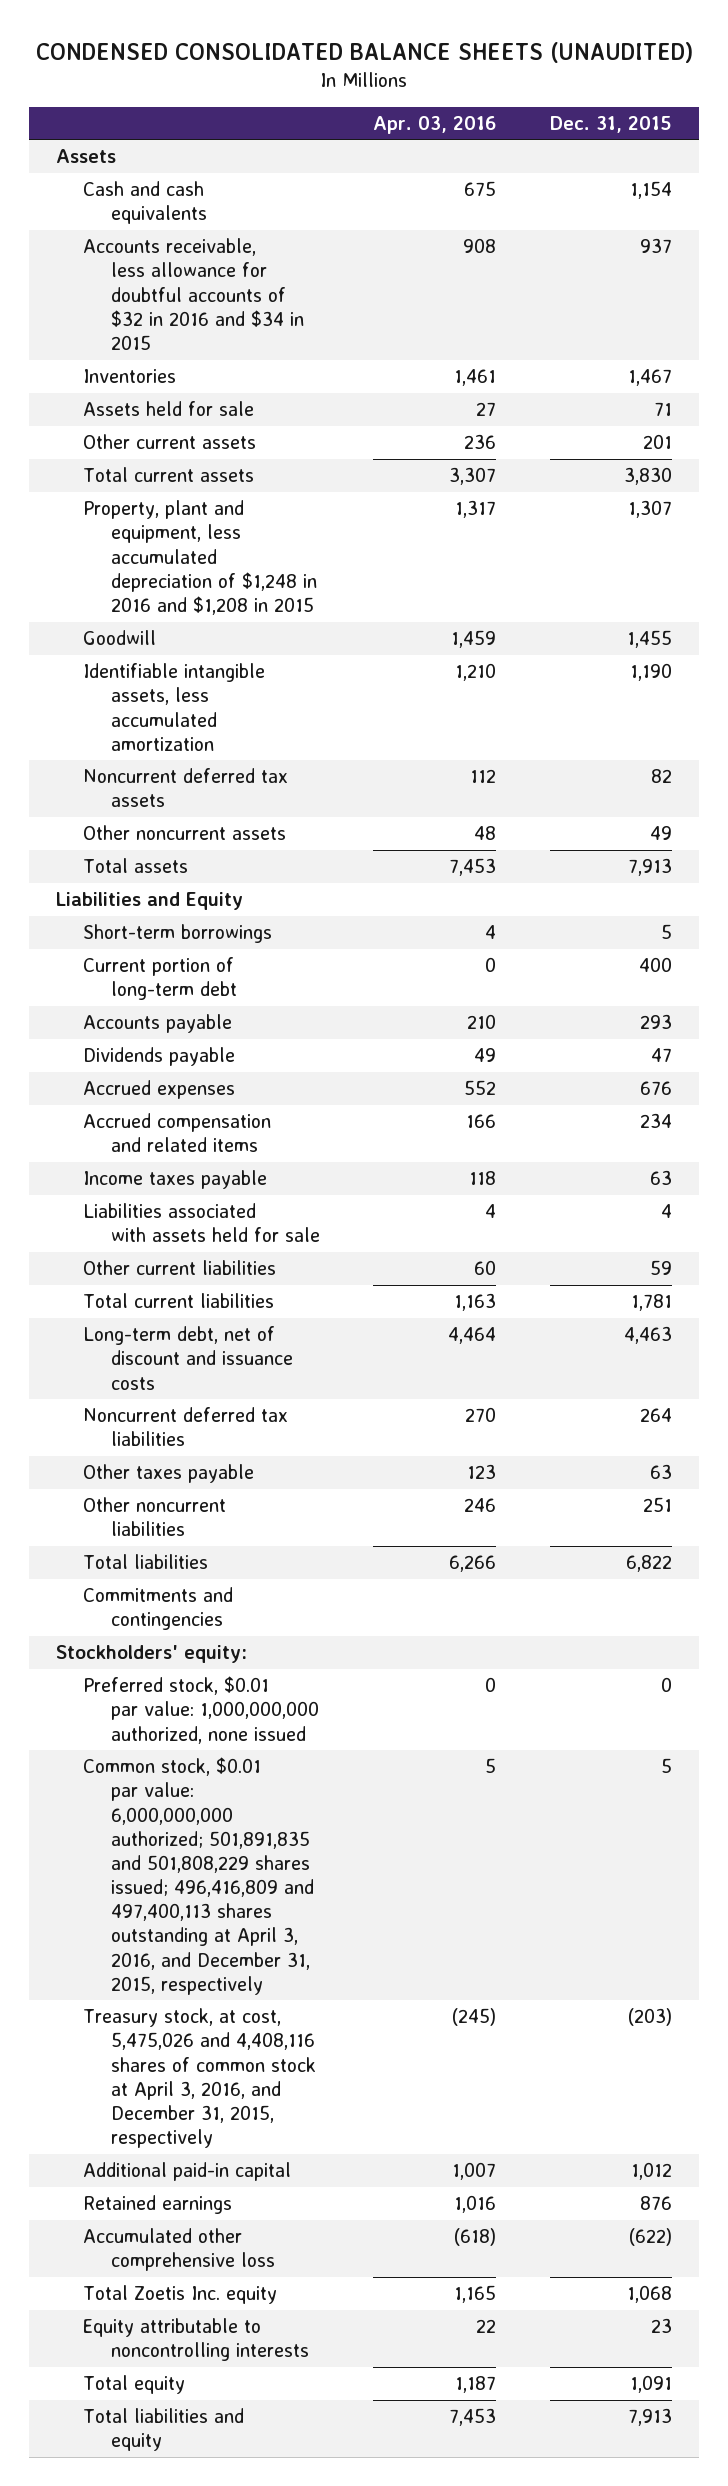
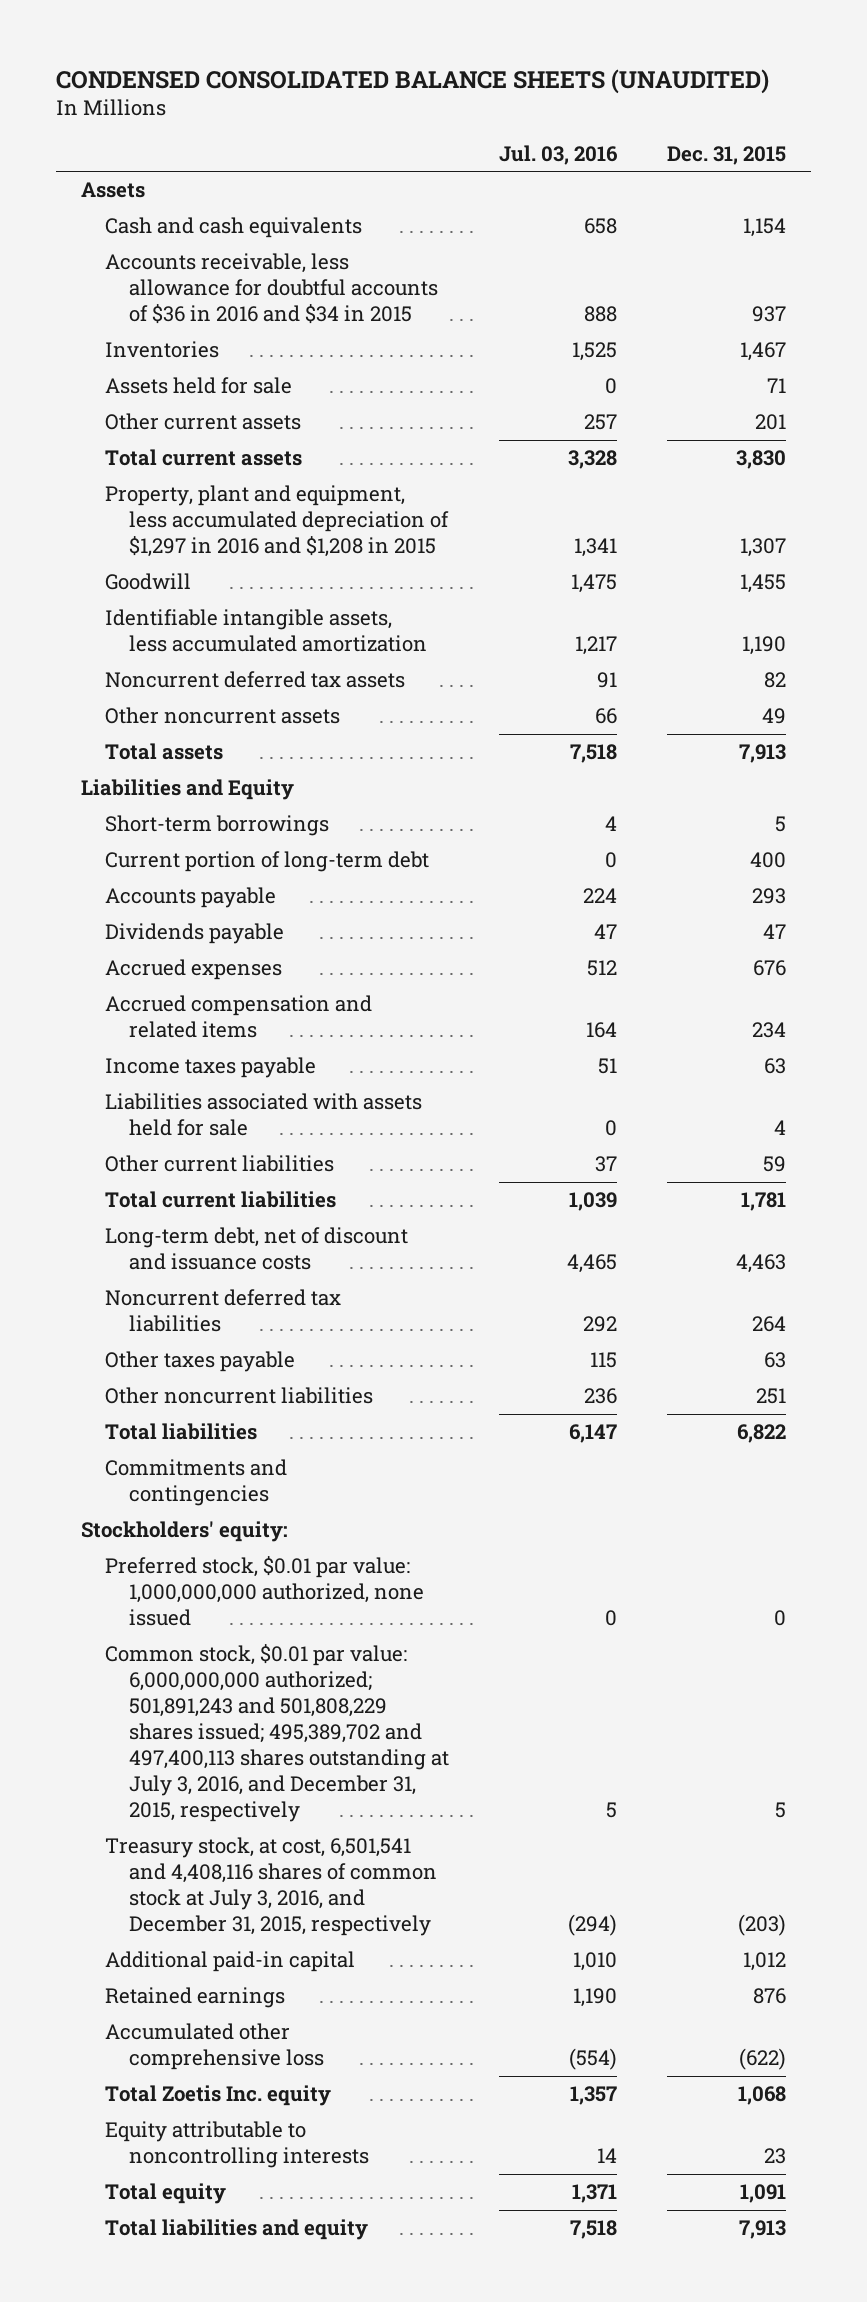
- | Apr. 03, 2016 | Dec. 31, 2015
+ | Jul. 03, 2016 | Dec. 31, 2015
- Accounts receivable, less allowance for doubtful accounts of $32 in 2016 and $34 in 2015 | 908 | 937
+ Accounts receivable, less allowance for doubtful accounts of $36 in 2016 and $34 in 2015 | 888 | 937
- Property, plant and equipment, less accumulated depreciation of $1,248 in 2016 and $1,208 in 2015 | 1,317 | 1,307
+ Property, plant and equipment, less accumulated depreciation of $1,297 in 2016 and $1,208 in 2015 | 1,341 | 1,307
- Common stock, $0.01 par value: 6,000,000,000 authorized; 501,891,835 and 501,808,229 shares issued; 496,416,809 and 497,400,113 shares outstanding at April 3, 2016, and December 31, 2015, respectively | 5 | 5
- Treasury stock, at cost, 5,475,026 and 4,408,116 shares of common stock at April 3, 2016, and December 31, 2015, respectively | (245) | (203)
+ Common stock, $0.01 par value: 6,000,000,000 authorized; 501,891,243 and 501,808,229 shares issued; 495,389,702 and 497,400,113 shares outstanding at July 3, 2016, and December 31, 2015, respectively | 5 | 5
+ Treasury stock, at cost, 6,501,541 and 4,408,116 shares of common stock at July 3, 2016, and December 31, 2015, respectively | (294) | (203)

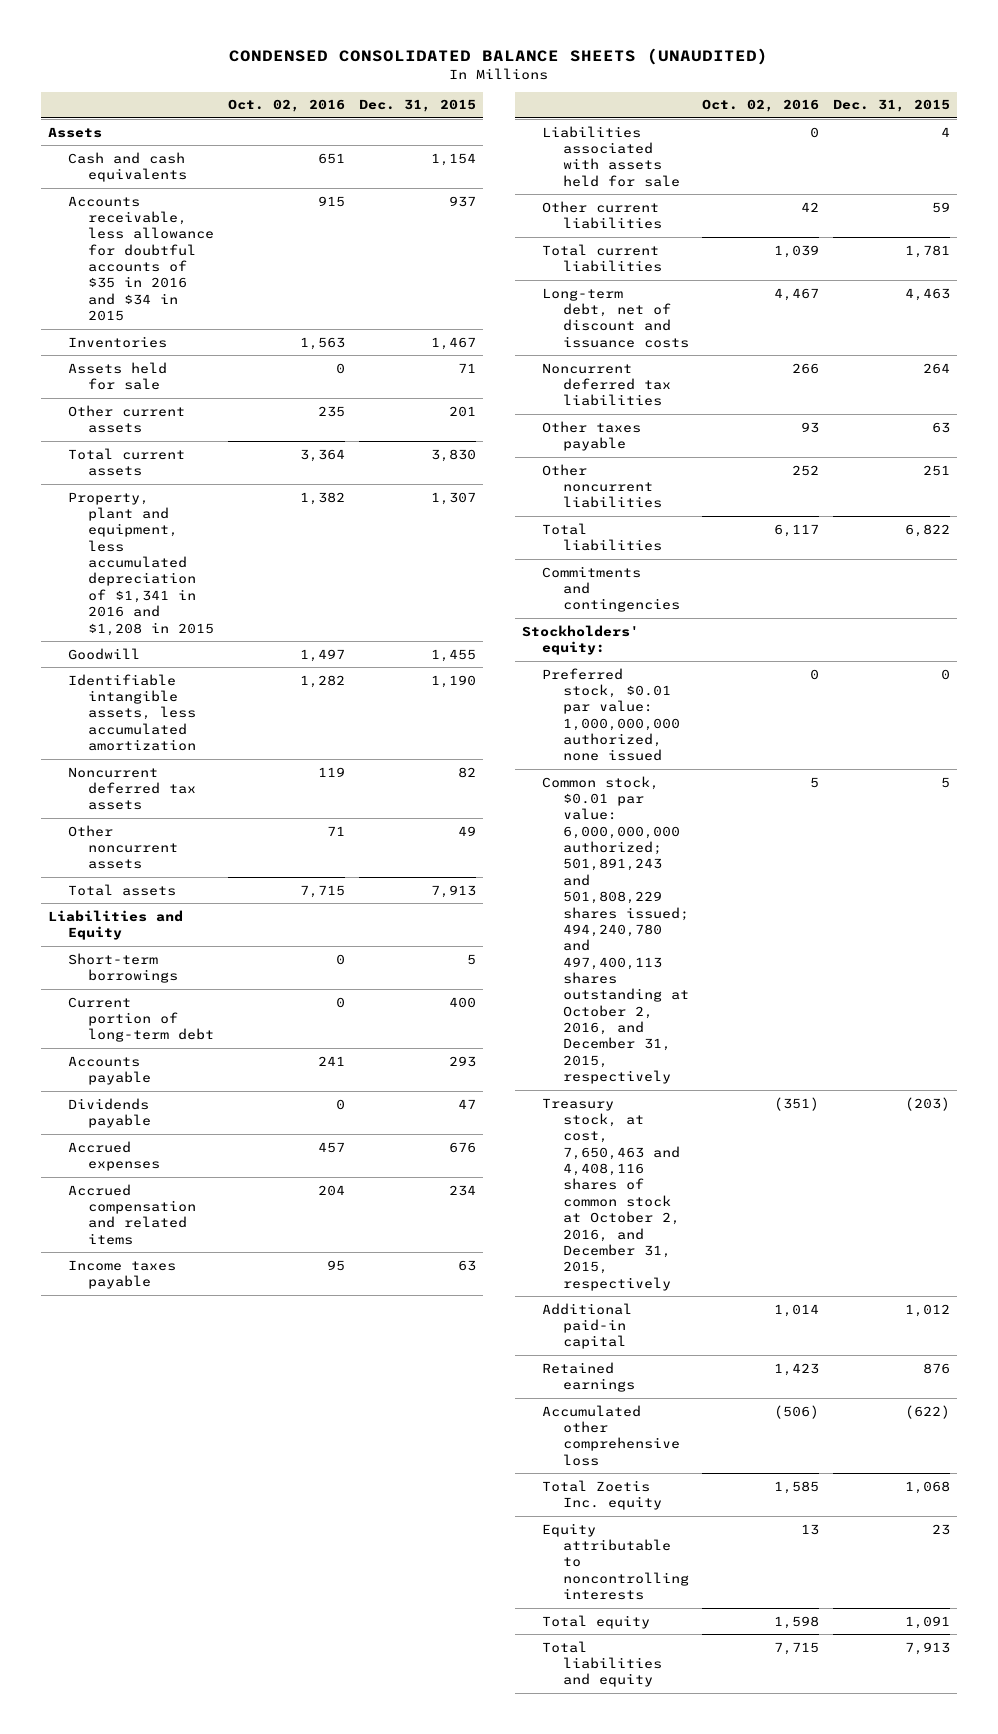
- | Jul. 03, 2016 | Dec. 31, 2015
+ | Oct. 02, 2016 | Dec. 31, 2015
- Accounts receivable, less allowance for doubtful accounts of $36 in 2016 and $34 in 2015 | 888 | 937
+ Accounts receivable, less allowance for doubtful accounts of $35 in 2016 and $34 in 2015 | 915 | 937
- Property, plant and equipment, less accumulated depreciation of $1,297 in 2016 and $1,208 in 2015 | 1,341 | 1,307
+ Property, plant and equipment, less accumulated depreciation of $1,341 in 2016 and $1,208 in 2015 | 1,382 | 1,307
- Common stock, $0.01 par value: 6,000,000,000 authorized; 501,891,243 and 501,808,229 shares issued; 495,389,702 and 497,400,113 shares outstanding at July 3, 2016, and December 31, 2015, respectively | 5 | 5
- Treasury stock, at cost, 6,501,541 and 4,408,116 shares of common stock at July 3, 2016, and December 31, 2015, respectively | (294) | (203)
+ Common stock, $0.01 par value: 6,000,000,000 authorized; 501,891,243 and 501,808,229 shares issued; 494,240,780 and 497,400,113 shares outstanding at October 2, 2016, and December 31, 2015, respectively | 5 | 5
+ Treasury stock, at cost, 7,650,463 and 4,408,116 shares of common stock at October 2, 2016, and December 31, 2015, respectively | (351) | (203)

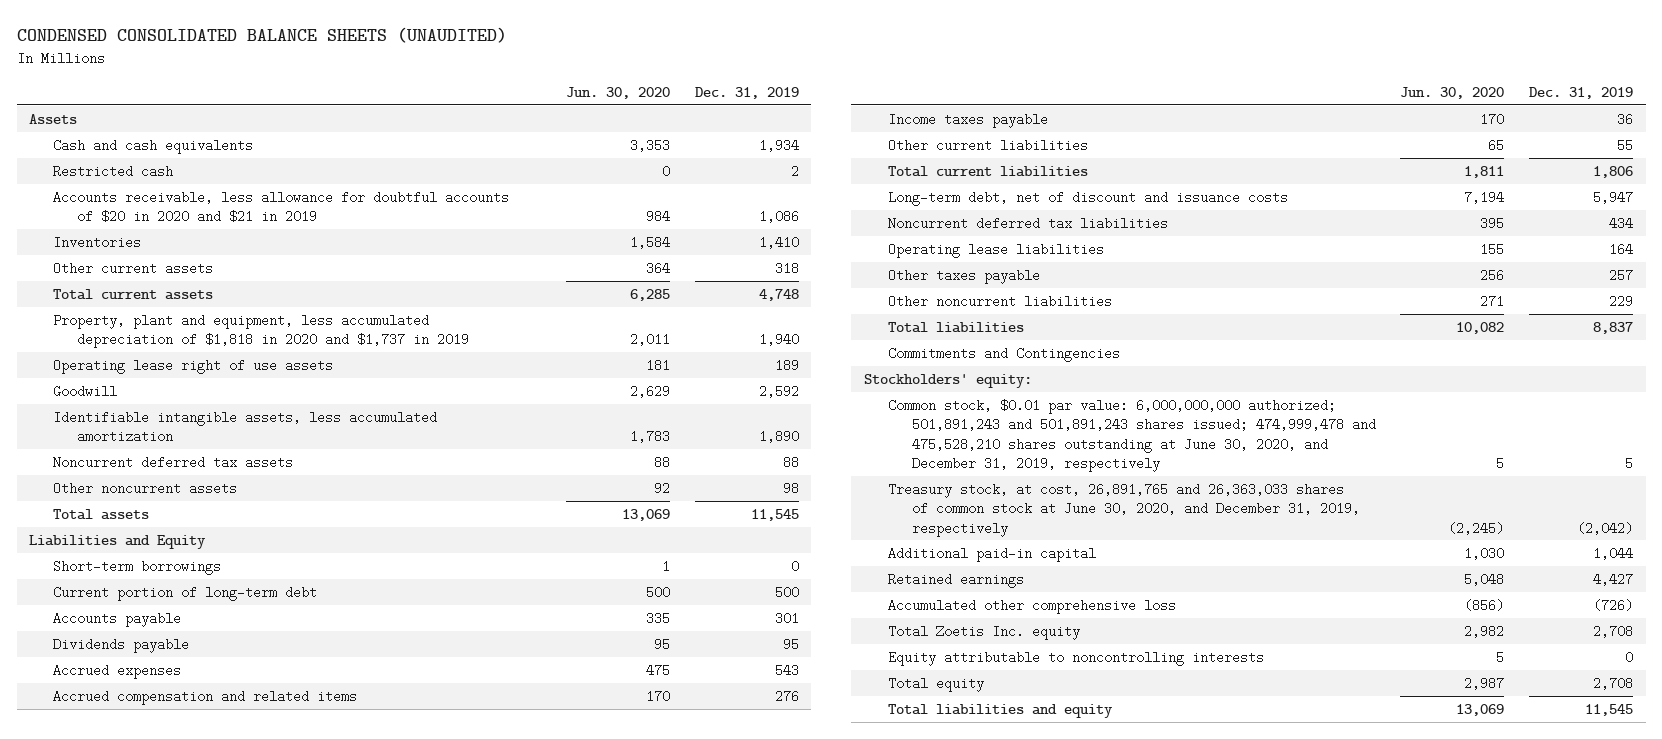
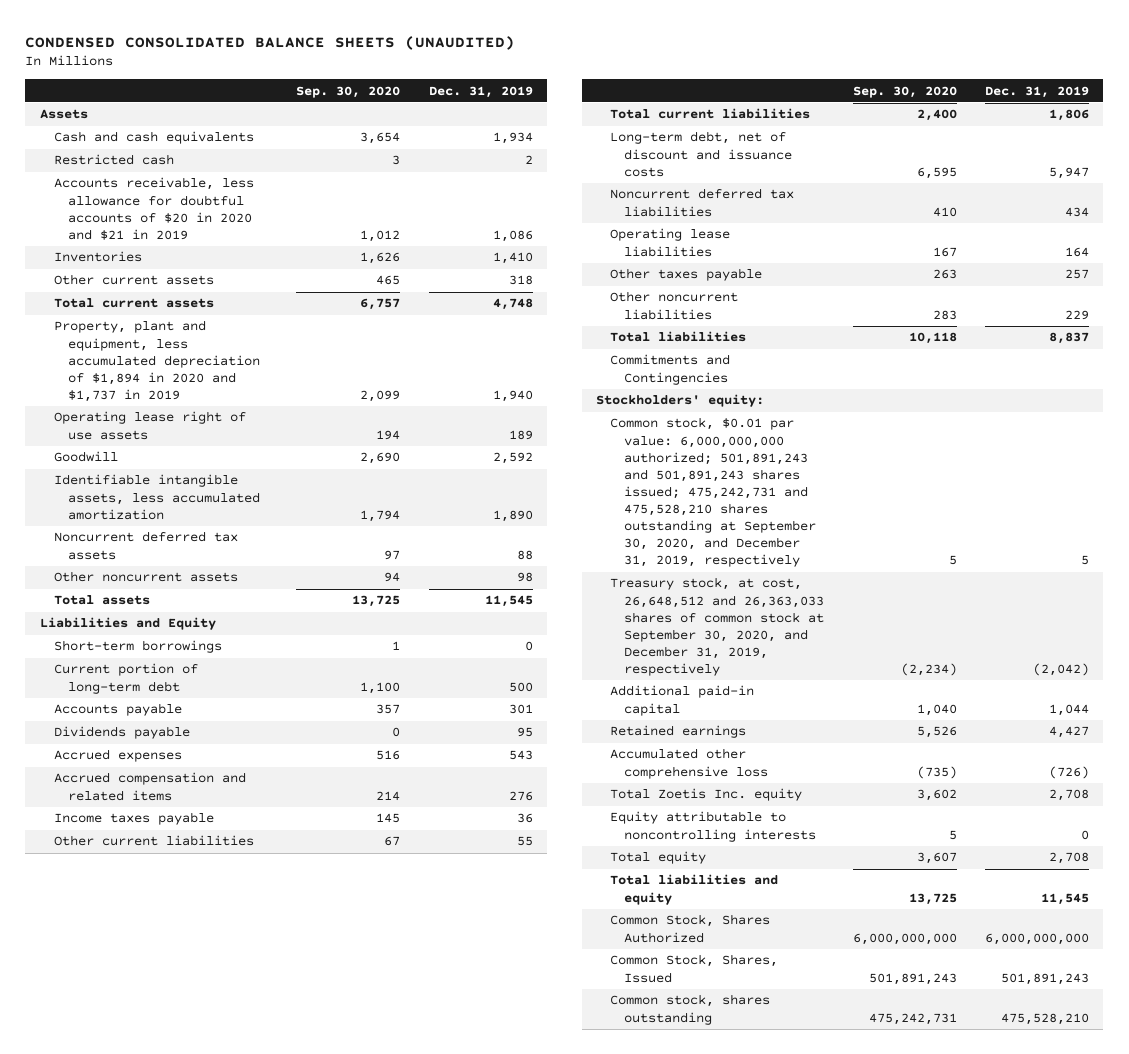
- | Jun. 30, 2020 | Dec. 31, 2019
+ | Sep. 30, 2020 | Dec. 31, 2019
- Property, plant and equipment, less accumulated depreciation of $1,818 in 2020 and $1,737 in 2019 | 2,011 | 1,940
+ Property, plant and equipment, less accumulated depreciation of $1,894 in 2020 and $1,737 in 2019 | 2,099 | 1,940
- Common stock, $0.01 par value: 6,000,000,000 authorized; 501,891,243 and 501,891,243 shares issued; 474,999,478 and 475,528,210 shares outstanding at June 30, 2020, and December 31, 2019, respectively | 5 | 5
- Treasury stock, at cost, 26,891,765 and 26,363,033 shares of common stock at June 30, 2020, and December 31, 2019, respectively | (2,245) | (2,042)
+ Common stock, $0.01 par value: 6,000,000,000 authorized; 501,891,243 and 501,891,243 shares issued; 475,242,731 and 475,528,210 shares outstanding at September 30, 2020, and December 31, 2019, respectively | 5 | 5
+ Treasury stock, at cost, 26,648,512 and 26,363,033 shares of common stock at September 30, 2020, and December 31, 2019, respectively | (2,234) | (2,042)
+ Common Stock, Shares Authorized | 6,000,000,000 | 6,000,000,000
+ Common Stock, Shares, Issued | 501,891,243 | 501,891,243
+ Common stock, shares outstanding | 475,242,731 | 475,528,210

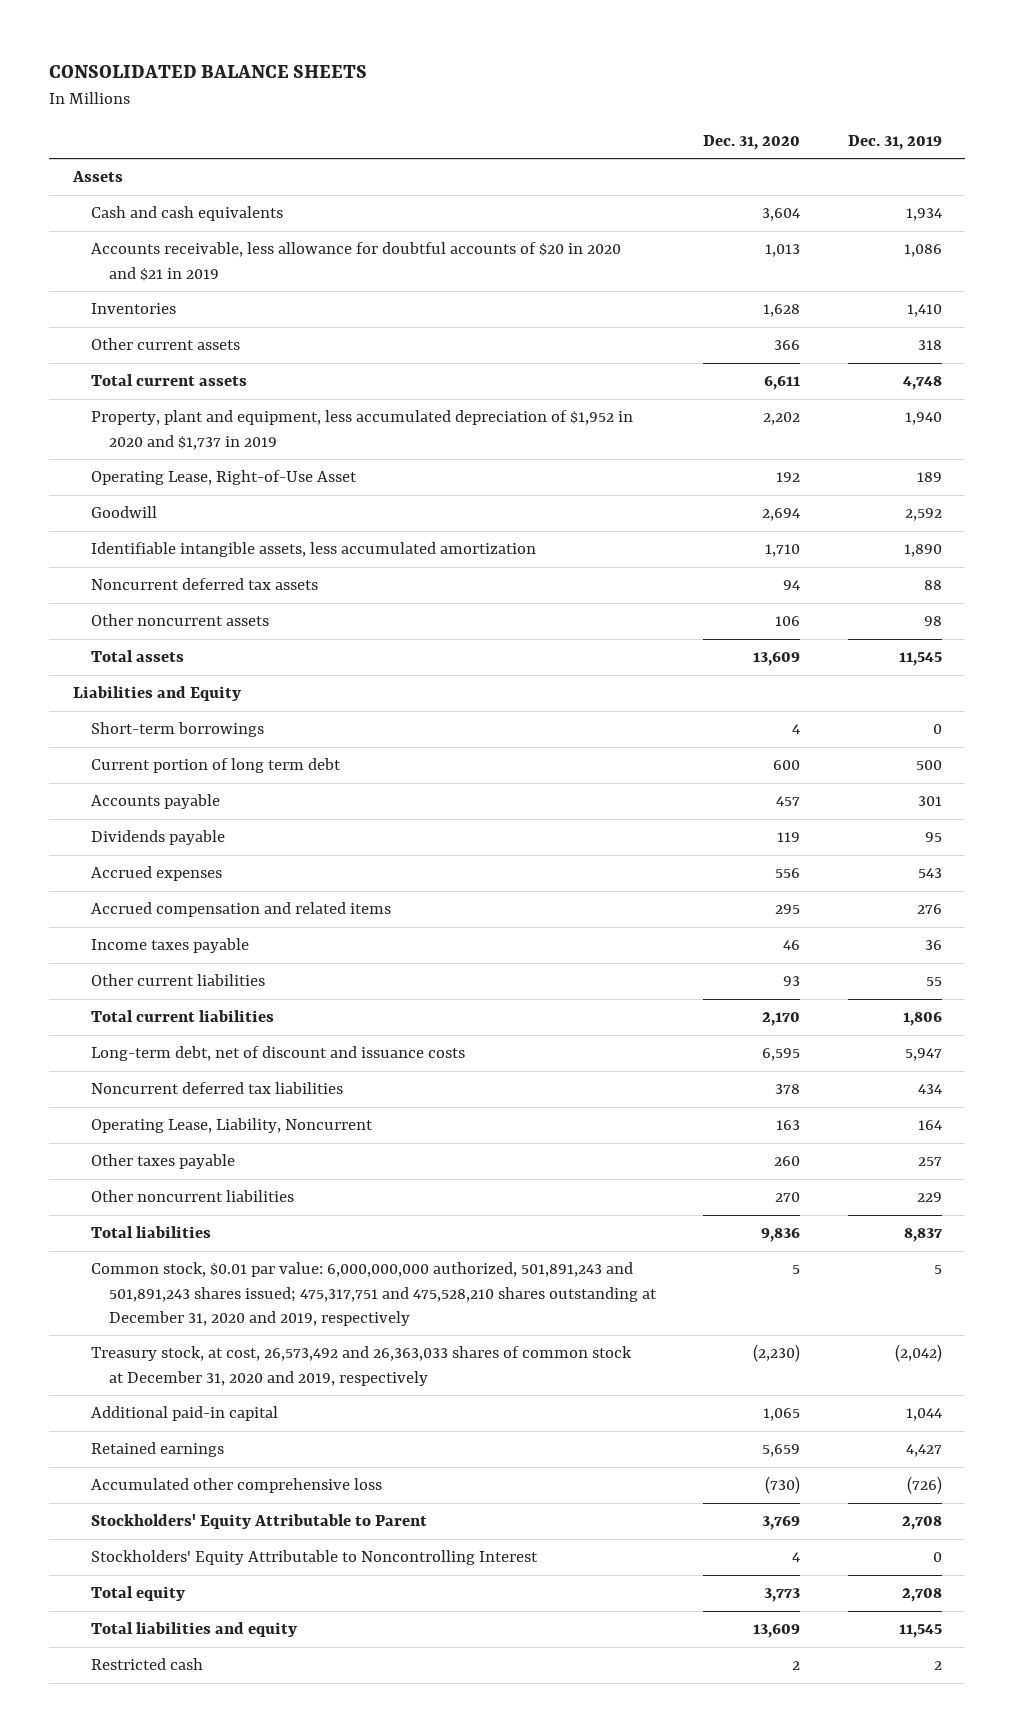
- CONDENSED CONSOLIDATED BALANCE SHEETS (UNAUDITED)
+ CONSOLIDATED BALANCE SHEETS
- | Sep. 30, 2020 | Dec. 31, 2019
+ | Dec. 31, 2020 | Dec. 31, 2019
- Property, plant and equipment, less accumulated depreciation of $1,894 in 2020 and $1,737 in 2019 | 2,099 | 1,940
- Operating lease right of use assets | 194 | 189
+ Property, plant and equipment, less accumulated depreciation of $1,952 in 2020 and $1,737 in 2019 | 2,202 | 1,940
+ Operating Lease, Right-of-Use Asset | 192 | 189
- Current portion of long-term debt | 1,100 | 500
+ Current portion of long term debt | 600 | 500
- Operating lease liabilities | 167 | 164
+ Operating Lease, Liability, Noncurrent | 163 | 164
- Commitments and Contingencies
- Stockholders' equity:
- Common stock, $0.01 par value: 6,000,000,000 authorized; 501,891,243 and 501,891,243 shares issued; 475,242,731 and 475,528,210 shares outstanding at September 30, 2020, and December 31, 2019, respectively | 5 | 5
- Treasury stock, at cost, 26,648,512 and 26,363,033 shares of common stock at September 30, 2020, and December 31, 2019, respectively | (2,234) | (2,042)
+ Common stock, $0.01 par value: 6,000,000,000 authorized, 501,891,243 and 501,891,243 shares issued; 475,317,751 and 475,528,210 shares outstanding at December 31, 2020 and 2019, respectively | 5 | 5
+ Treasury stock, at cost, 26,573,492 and 26,363,033 shares of common stock at December 31, 2020 and 2019, respectively | (2,230) | (2,042)
- Total Zoetis Inc. equity | 3,602 | 2,708
- Equity attributable to noncontrolling interests | 5 | 0
+ Stockholders' Equity Attributable to Parent | 3,769 | 2,708
+ Stockholders' Equity Attributable to Noncontrolling Interest | 4 | 0
- Common Stock, Shares Authorized | 6,000,000,000 | 6,000,000,000
- Common Stock, Shares, Issued | 501,891,243 | 501,891,243
- Common stock, shares outstanding | 475,242,731 | 475,528,210
moved down: Restricted cash | 2 | 2

